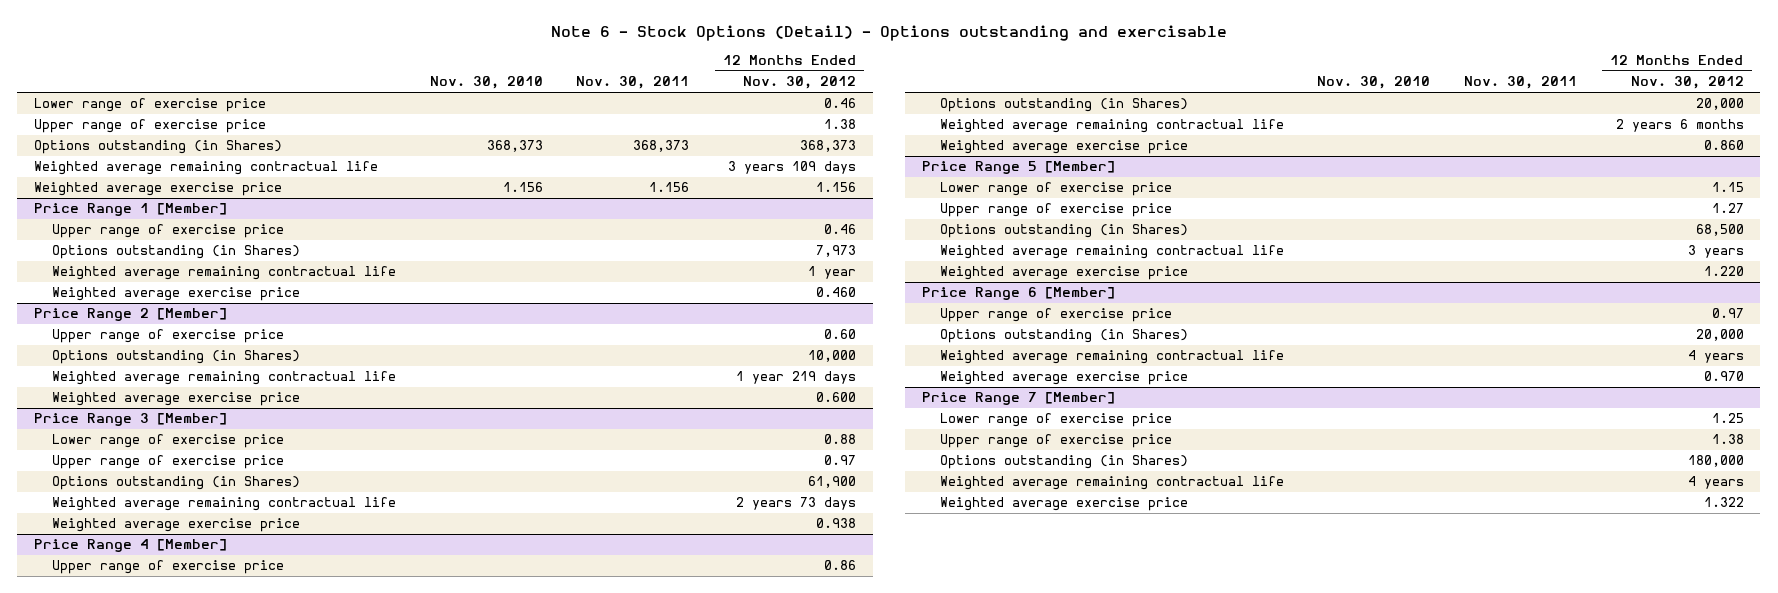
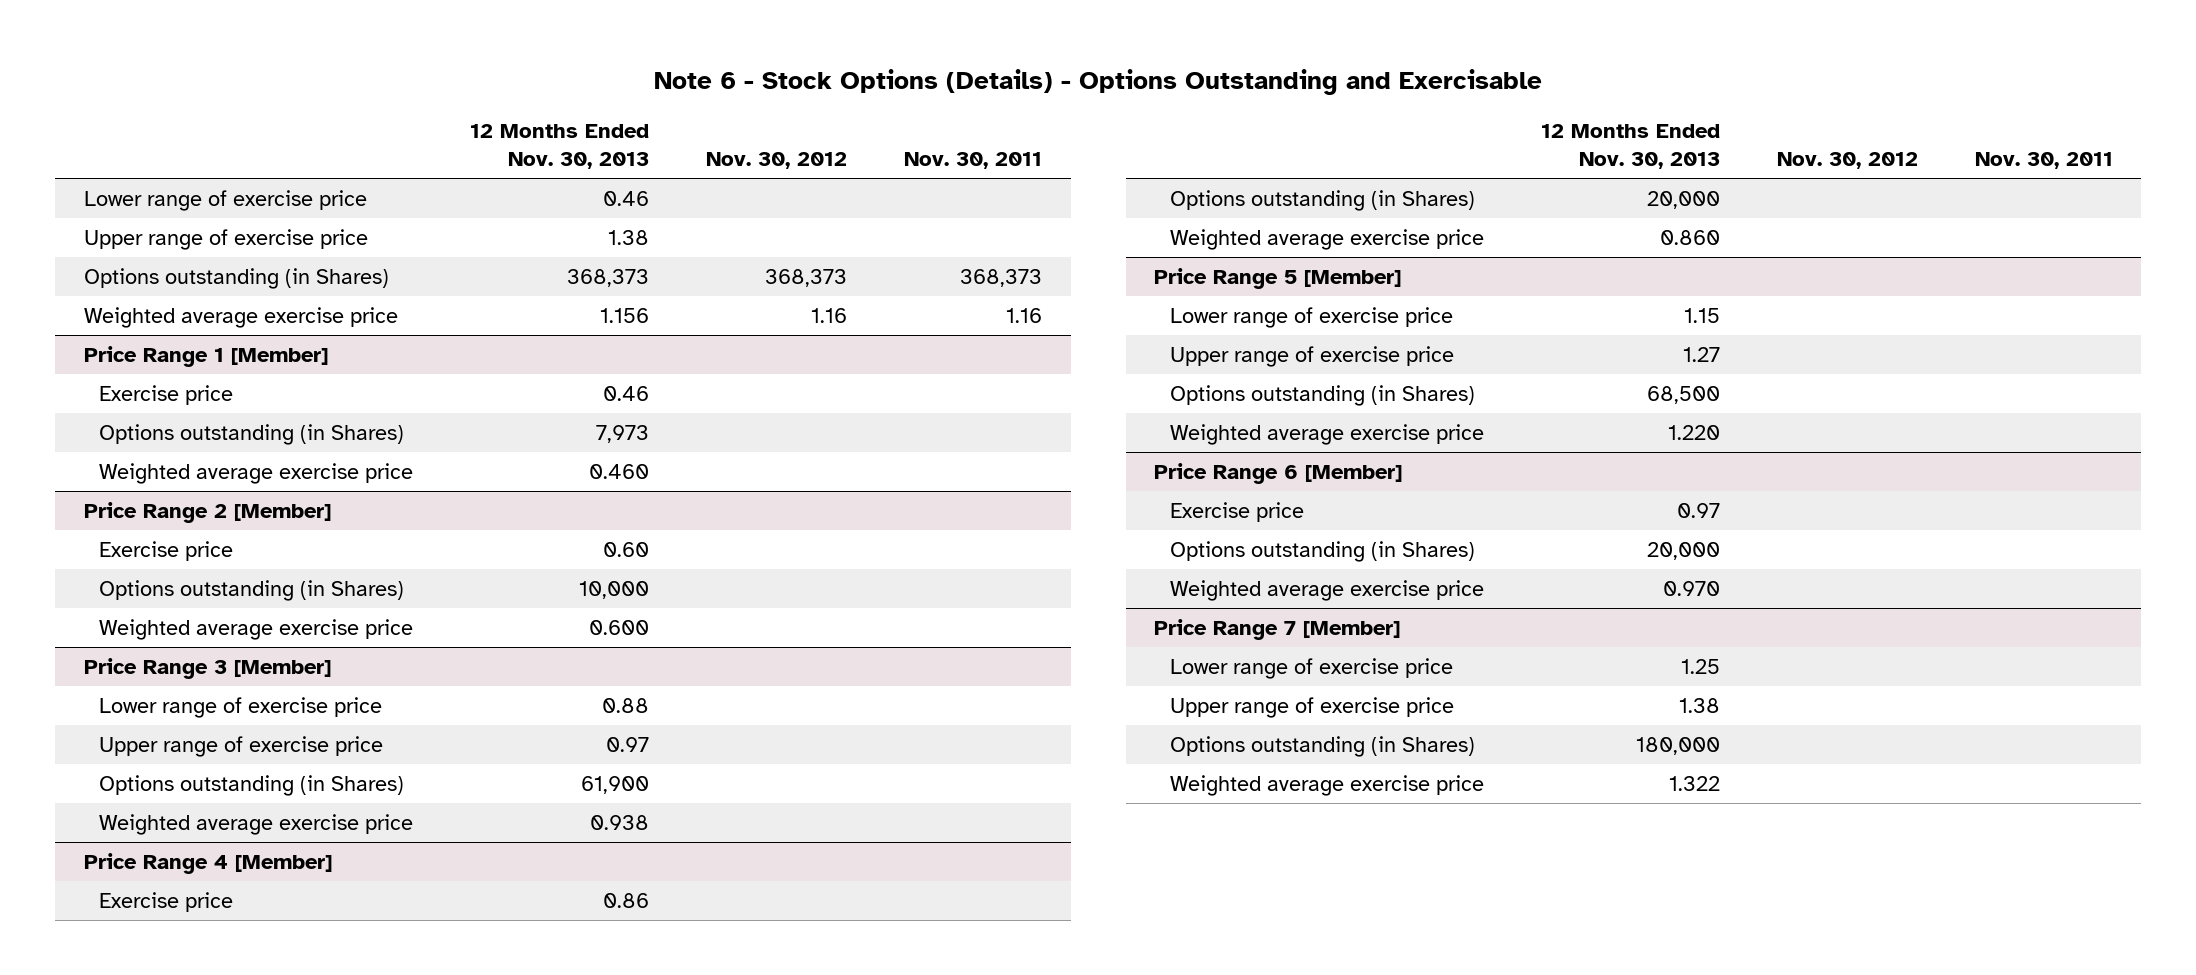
- Note 6 - Stock Options (Detail) - Options outstanding and exercisable
+ Note 6 - Stock Options (Details) - Options Outstanding and Exercisable
- | Nov. 30, 2010 | Nov. 30, 2011 | 12 Months Ended Nov. 30, 2012
+ | 12 Months Ended Nov. 30, 2013 | Nov. 30, 2012 | Nov. 30, 2011
- Weighted average remaining contractual life | | | 3 years 109 days
- Weighted average exercise price | 1.156 | 1.156 | 1.156
+ Weighted average exercise price | 1.156 | 1.16 | 1.16
@ Price Range 1 [Member]
- Upper range of exercise price | | | 0.46
+ Exercise price | 0.46 | |
- Weighted average remaining contractual life | | | 1 year
@ Price Range 2 [Member]
- Upper range of exercise price | | | 0.60
+ Exercise price | 0.60 | |
- Weighted average remaining contractual life | | | 1 year 219 days
@ Price Range 3 [Member]
- Weighted average remaining contractual life | | | 2 years 73 days
@ Price Range 4 [Member]
- Upper range of exercise price | | | 0.86
+ Exercise price | 0.86 | |
- Weighted average remaining contractual life | | | 2 years 6 months
@ Price Range 5 [Member]
- Weighted average remaining contractual life | | | 3 years
@ Price Range 6 [Member]
- Upper range of exercise price | | | 0.97
+ Exercise price | 0.97 | |
- Weighted average remaining contractual life | | | 4 years
@ Price Range 7 [Member]
- Weighted average remaining contractual life | | | 4 years

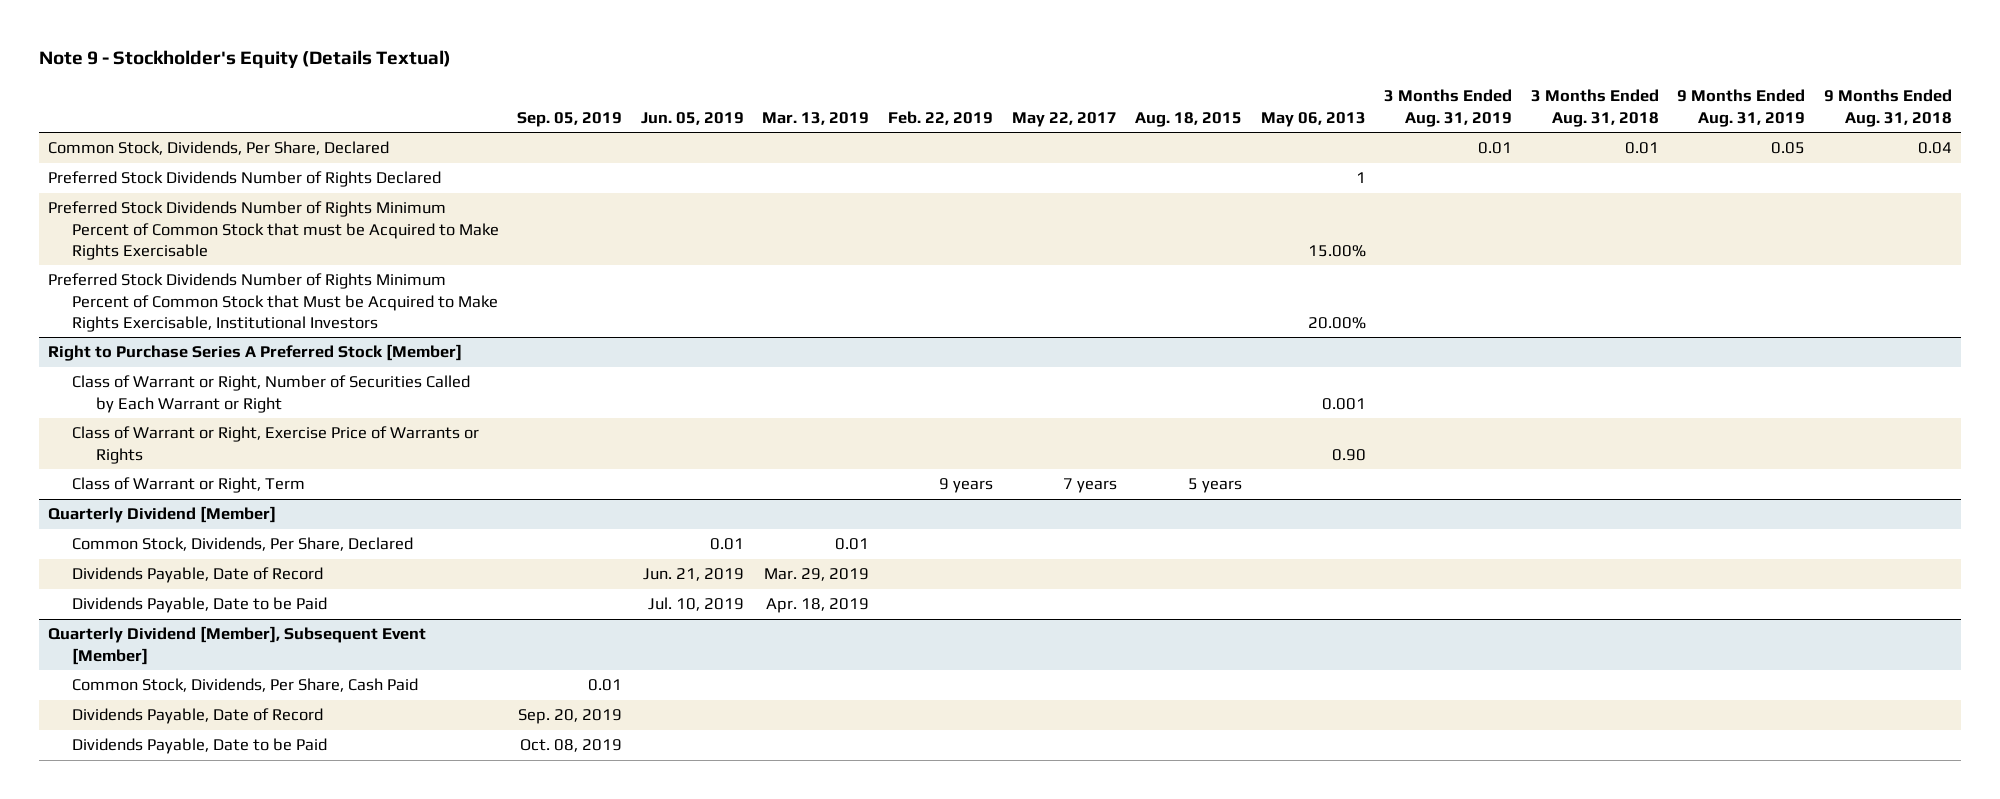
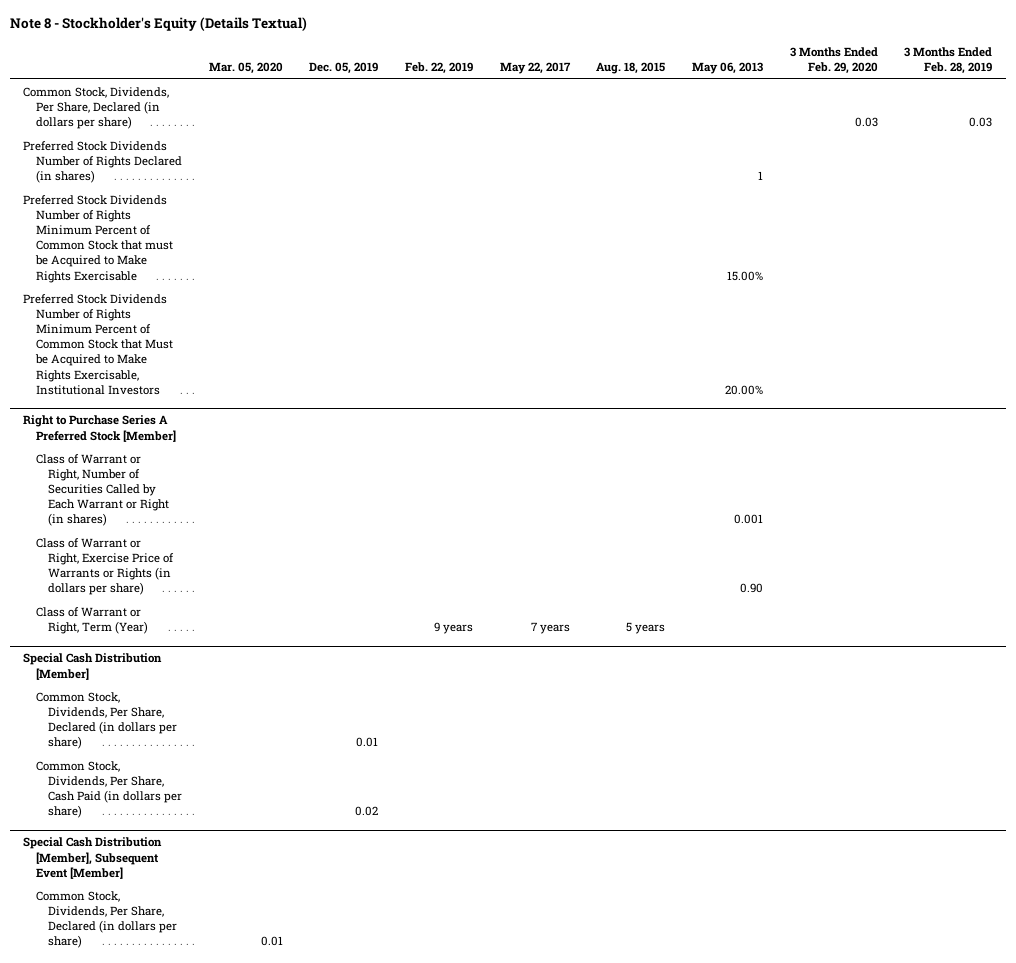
- Note 9 - Stockholder's Equity (Details Textual)
+ Note 8 - Stockholder's Equity (Details Textual)
- | Sep. 05, 2019 | Jun. 05, 2019 | Mar. 13, 2019 | Feb. 22, 2019 | May 22, 2017 | Aug. 18, 2015 | May 06, 2013 | 3 Months Ended Aug. 31, 2019 | 3 Months Ended Aug. 31, 2018 | 9 Months Ended Aug. 31, 2019 | 9 Months Ended Aug. 31, 2018
+ | Mar. 05, 2020 | Dec. 05, 2019 | Feb. 22, 2019 | May 22, 2017 | Aug. 18, 2015 | May 06, 2013 | 3 Months Ended Feb. 29, 2020 | 3 Months Ended Feb. 28, 2019
- Common Stock, Dividends, Per Share, Declared | | | | | | | | 0.01 | 0.01 | 0.05 | 0.04
- Preferred Stock Dividends Number of Rights Declared | | | | | | | 1 | | | |
+ Common Stock, Dividends, Per Share, Declared (in dollars per share) | | | | | | | 0.03 | 0.03
+ Preferred Stock Dividends Number of Rights Declared (in shares) | | | | | | 1 | |
@ Right to Purchase Series A Preferred Stock [Member]
- Class of Warrant or Right, Number of Securities Called by Each Warrant or Right | | | | | | | 0.001 | | | |
- Class of Warrant or Right, Exercise Price of Warrants or Rights | | | | | | | 0.90 | | | |
- Class of Warrant or Right, Term | | | | 9 years | 7 years | 5 years | | | | |
- Quarterly Dividend [Member]
- Common Stock, Dividends, Per Share, Declared | | 0.01 | 0.01 | | | | | | | |
- Dividends Payable, Date of Record | | Jun. 21, 2019 | Mar. 29, 2019 | | | | | | | |
- Dividends Payable, Date to be Paid | | Jul. 10, 2019 | Apr. 18, 2019 | | | | | | | |
- Quarterly Dividend [Member], Subsequent Event [Member]
- Common Stock, Dividends, Per Share, Cash Paid | 0.01 | | | | | | | | | |
- Dividends Payable, Date of Record | Sep. 20, 2019 | | | | | | | | | |
- Dividends Payable, Date to be Paid | Oct. 08, 2019 | | | | | | | | | |
@ Right to Purchase Series A Preferred Stock [Member]
+ Class of Warrant or Right, Number of Securities Called by Each Warrant or Right (in shares) | | | | | | 0.001 | |
+ Class of Warrant or Right, Exercise Price of Warrants or Rights (in dollars per share) | | | | | | 0.90 | |
+ Class of Warrant or Right, Term (Year) | | | 9 years | 7 years | 5 years | | |
+ Special Cash Distribution [Member]
+ Common Stock, Dividends, Per Share, Declared (in dollars per share) | | 0.01 | | | | | |
+ Common Stock, Dividends, Per Share, Cash Paid (in dollars per share) | | 0.02 | | | | | |
+ Special Cash Distribution [Member], Subsequent Event [Member]
+ Common Stock, Dividends, Per Share, Declared (in dollars per share) | 0.01 | | | | | | |

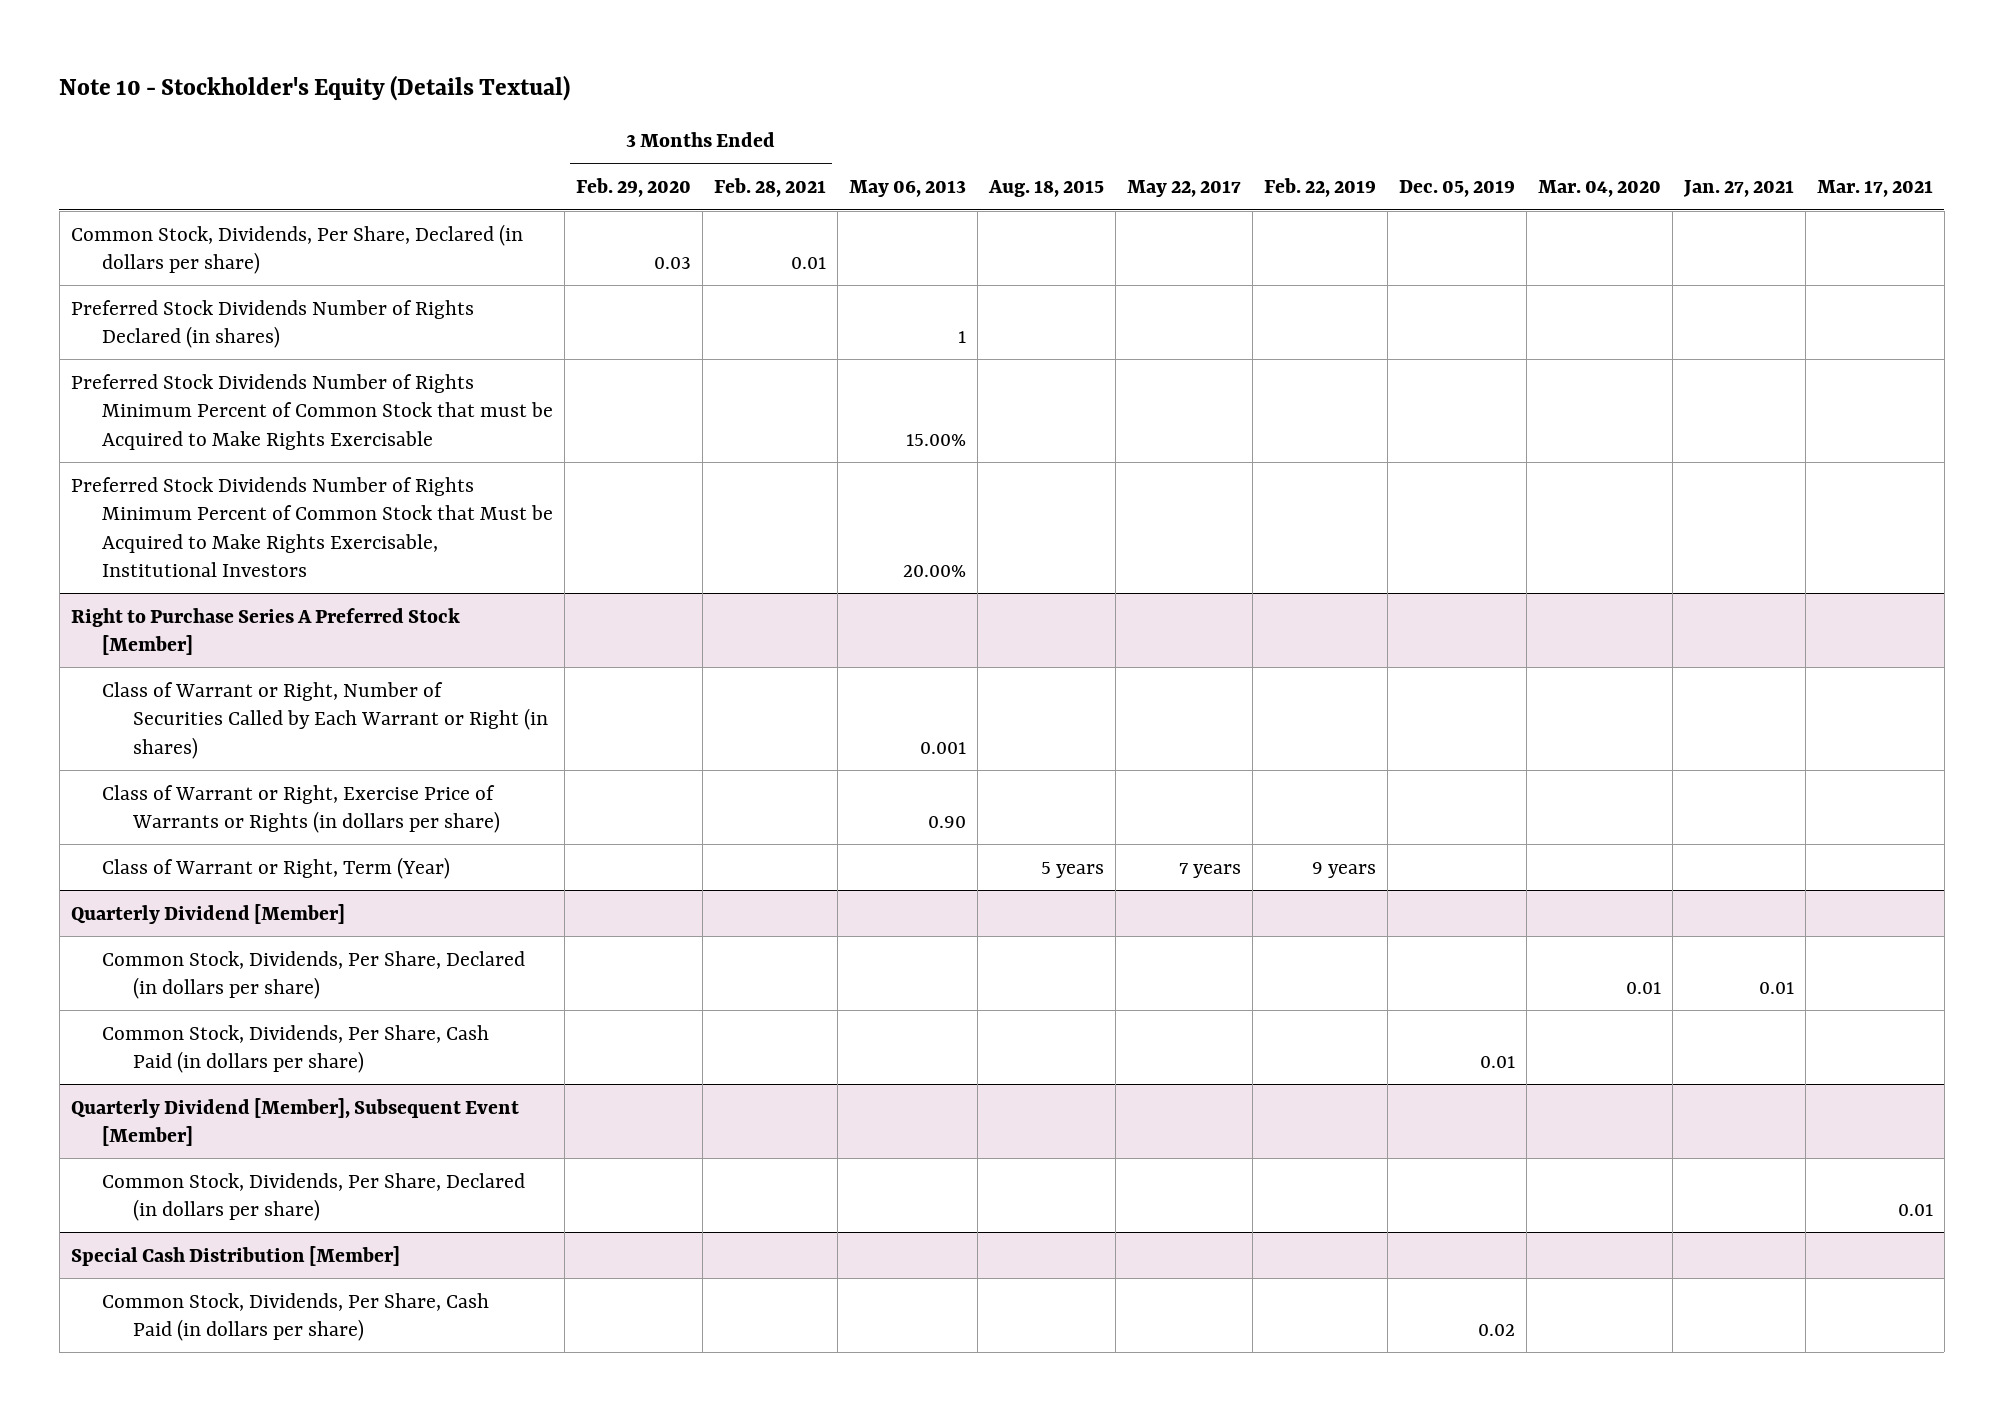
- Note 8 - Stockholder's Equity (Details Textual)
+ Note 10 - Stockholder's Equity (Details Textual)
- | Mar. 05, 2020 | Dec. 05, 2019 | Feb. 22, 2019 | May 22, 2017 | Aug. 18, 2015 | May 06, 2013 | 3 Months Ended Feb. 29, 2020 | 3 Months Ended Feb. 28, 2019
+ | 3 Months Ended Feb. 29, 2020 | 3 Months Ended Feb. 28, 2021 | May 06, 2013 | Aug. 18, 2015 | May 22, 2017 | Feb. 22, 2019 | Dec. 05, 2019 | Mar. 04, 2020 | Jan. 27, 2021 | Mar. 17, 2021
+ Quarterly Dividend [Member]
+ Common Stock, Dividends, Per Share, Declared (in dollars per share) | | | | | | | | 0.01 | 0.01 |
+ Common Stock, Dividends, Per Share, Cash Paid (in dollars per share) | | | | | | | 0.01 | | |
+ Quarterly Dividend [Member], Subsequent Event [Member]
+ Common Stock, Dividends, Per Share, Declared (in dollars per share) | | | | | | | | | | 0.01
@ Special Cash Distribution [Member]
- Common Stock, Dividends, Per Share, Declared (in dollars per share) | | 0.01 | | | | | |
- Special Cash Distribution [Member], Subsequent Event [Member]
- Common Stock, Dividends, Per Share, Declared (in dollars per share) | 0.01 | | | | | | |

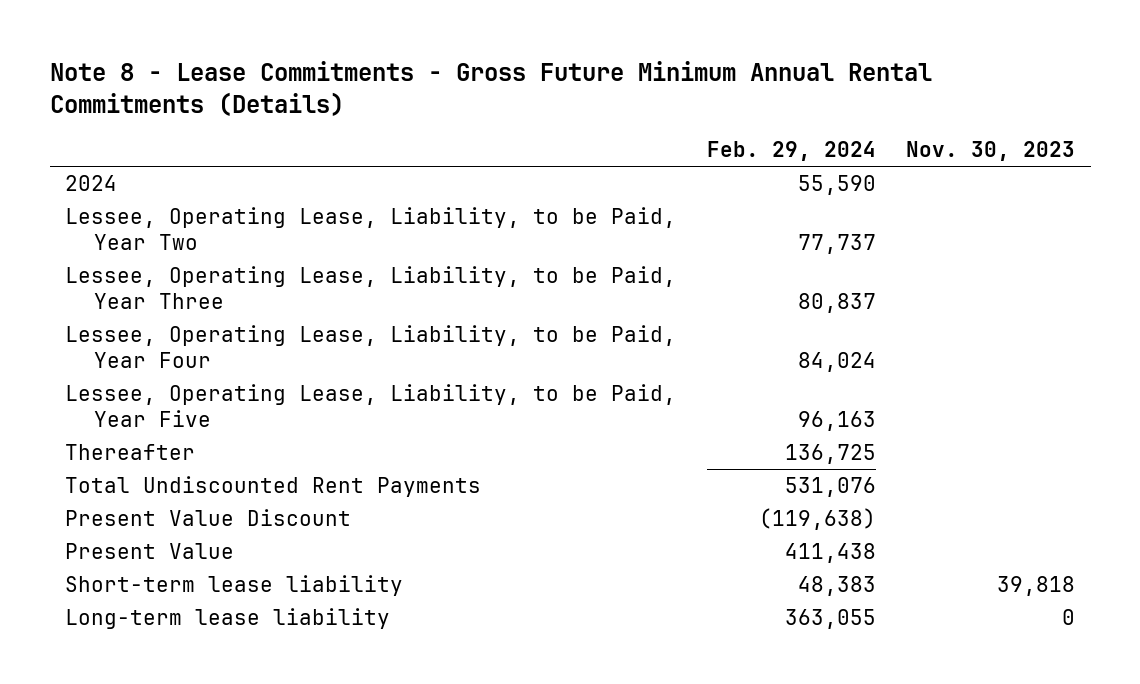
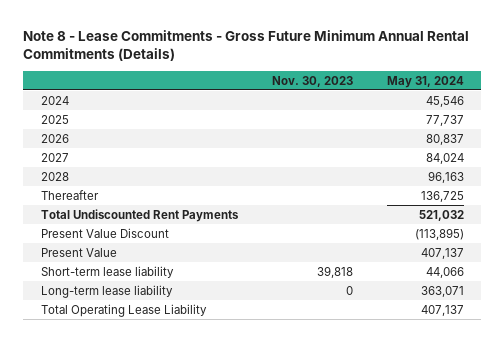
- | Feb. 29, 2024 | Nov. 30, 2023
+ | Nov. 30, 2023 | May 31, 2024
- Lessee, Operating Lease, Liability, to be Paid, Year Two | 77,737 |
- Lessee, Operating Lease, Liability, to be Paid, Year Three | 80,837 |
- Lessee, Operating Lease, Liability, to be Paid, Year Four | 84,024 |
- Lessee, Operating Lease, Liability, to be Paid, Year Five | 96,163 |
+ 2025 | | 77,737
+ 2026 | | 80,837
+ 2027 | | 84,024
+ 2028 | | 96,163
+ Total Operating Lease Liability | | 407,137

